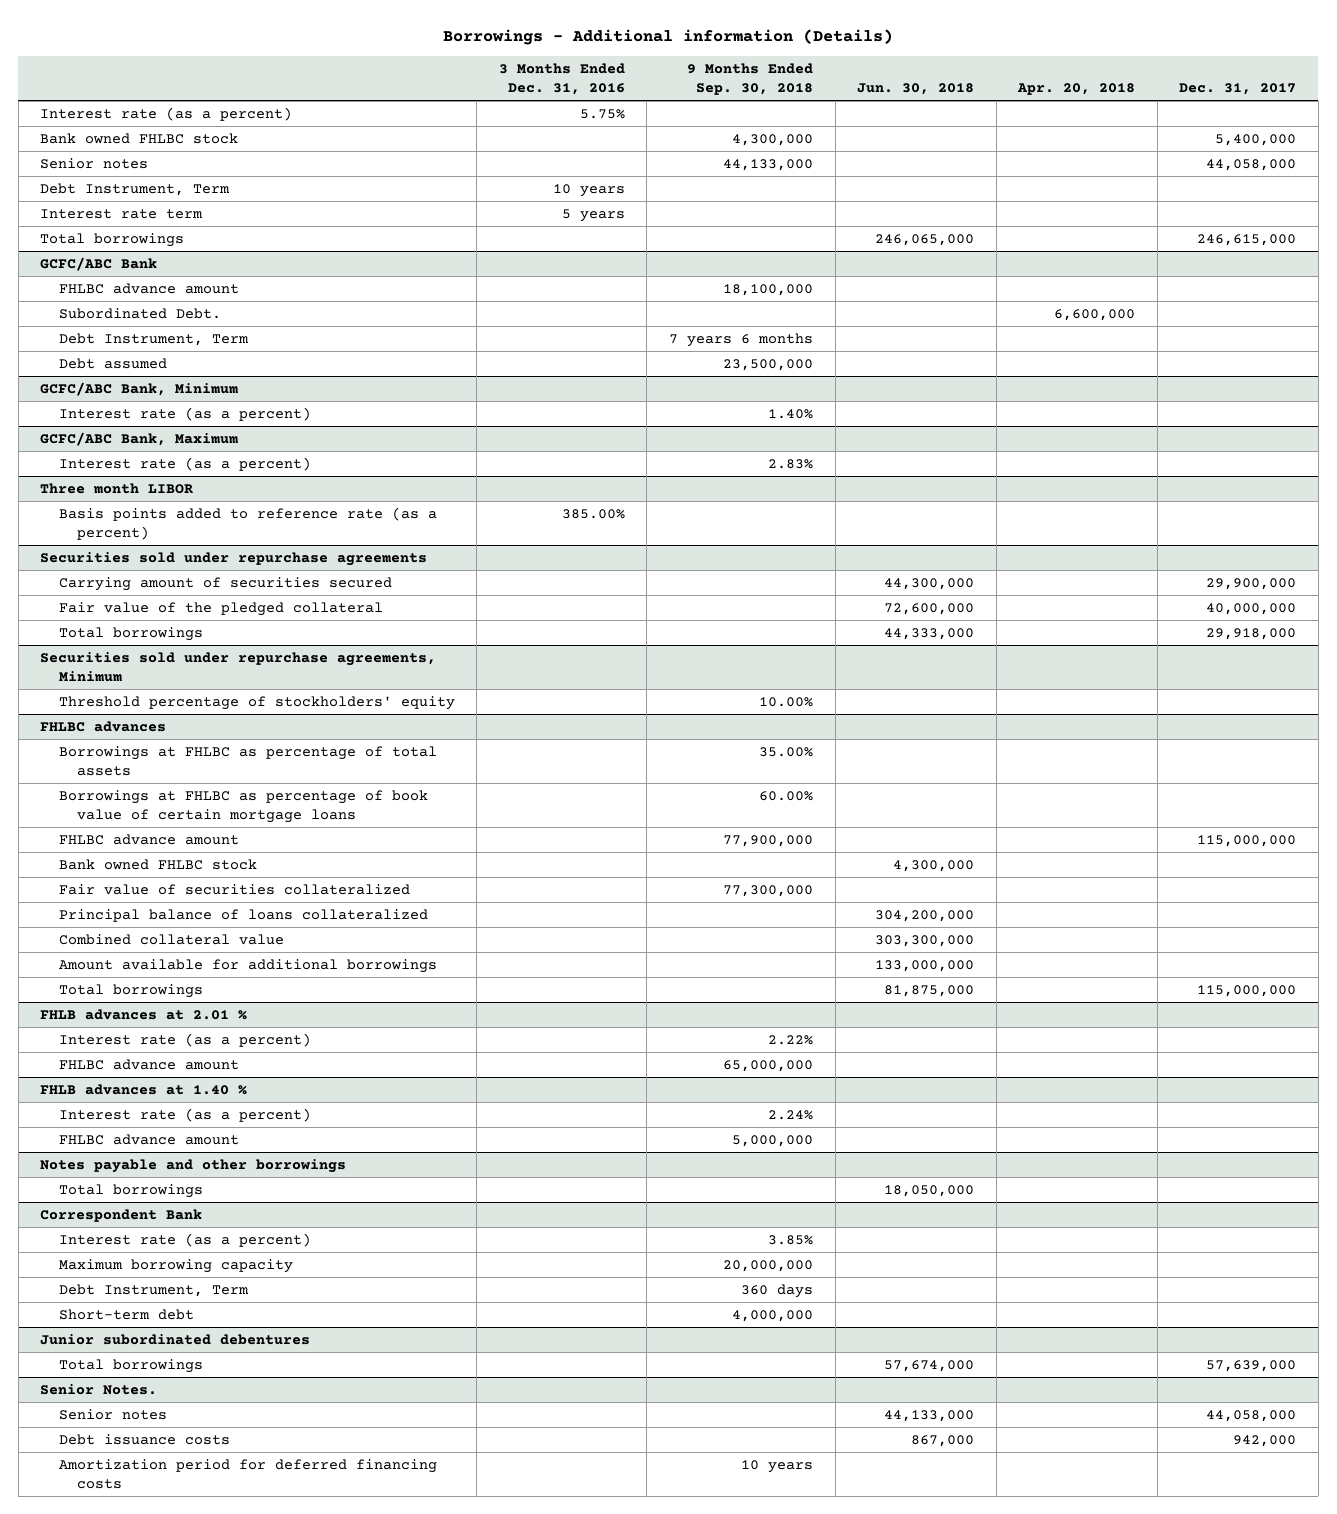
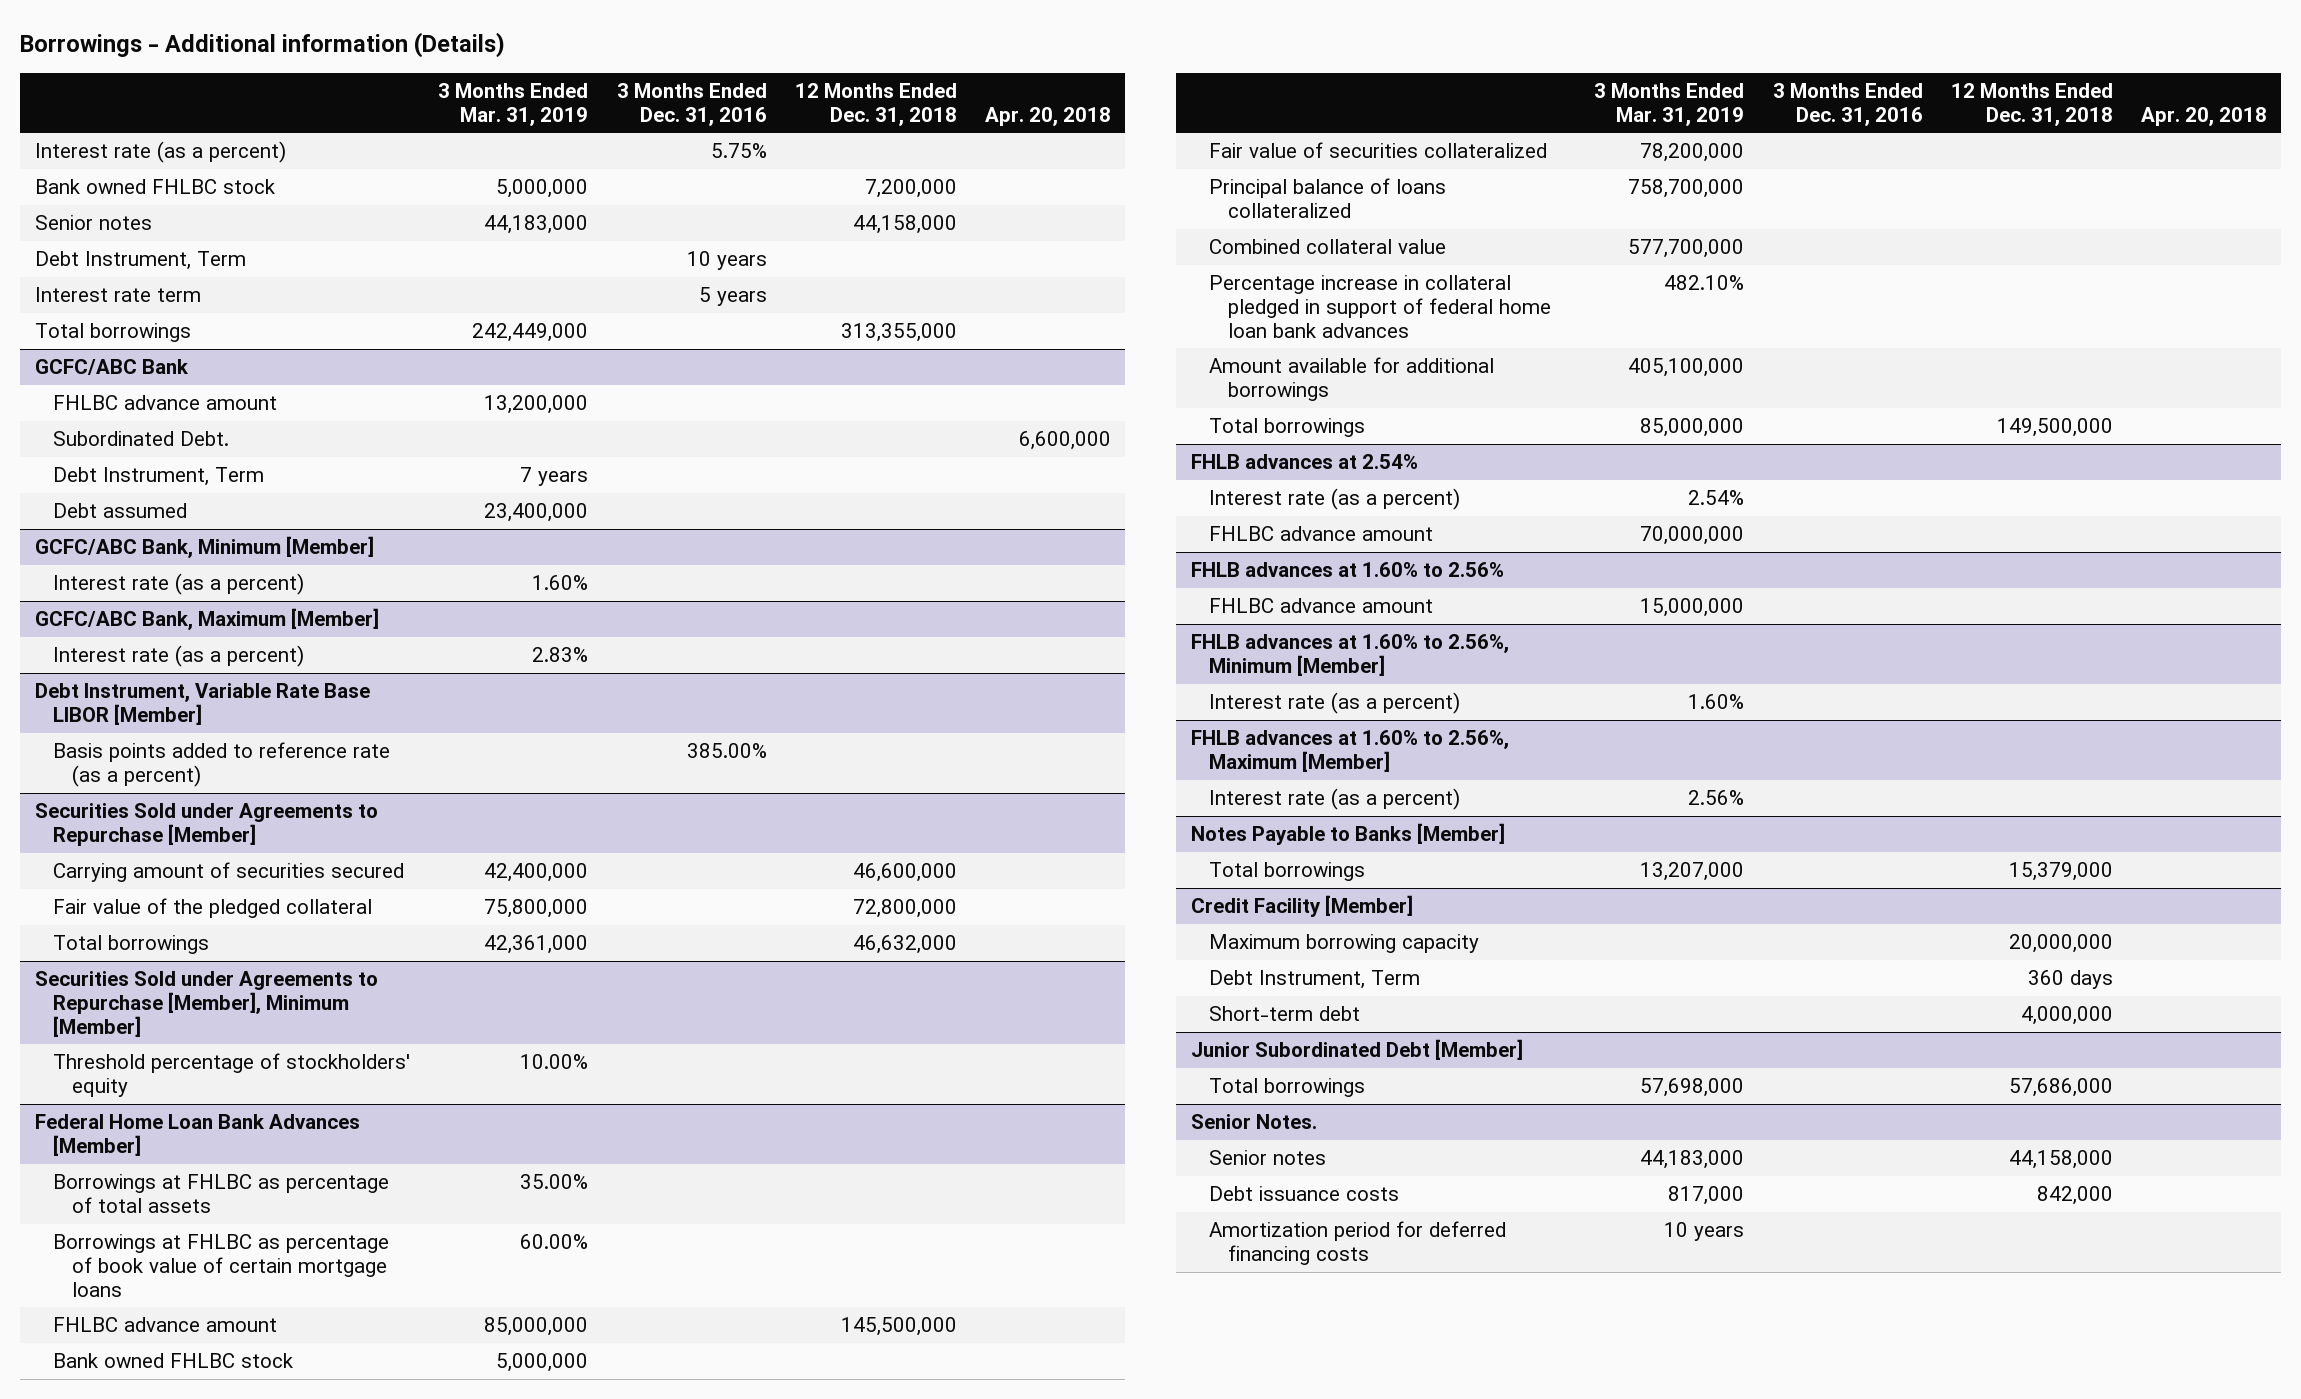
- | 3 Months Ended Dec. 31, 2016 | 9 Months Ended Sep. 30, 2018 | Jun. 30, 2018 | Apr. 20, 2018 | Dec. 31, 2017
+ | 3 Months Ended Mar. 31, 2019 | 3 Months Ended Dec. 31, 2016 | 12 Months Ended Dec. 31, 2018 | Apr. 20, 2018
- GCFC/ABC Bank, Minimum
+ GCFC/ABC Bank, Minimum [Member]
- GCFC/ABC Bank, Maximum
+ GCFC/ABC Bank, Maximum [Member]
- Three month LIBOR
+ Debt Instrument, Variable Rate Base LIBOR [Member]
- Securities sold under repurchase agreements
+ Securities Sold under Agreements to Repurchase [Member]
- Securities sold under repurchase agreements, Minimum
+ Securities Sold under Agreements to Repurchase [Member], Minimum [Member]
- FHLBC advances
+ Federal Home Loan Bank Advances [Member]
+ Percentage increase in collateral pledged in support of federal home loan bank advances | 482.10% | | |
- FHLB advances at 2.01 %
+ FHLB advances at 2.54%
- FHLB advances at 1.40 %
- Interest rate (as a percent) | | 2.24% | | |
+ FHLB advances at 1.60% to 2.56%
- Notes payable and other borrowings
+ FHLB advances at 1.60% to 2.56%, Minimum [Member]
+ Interest rate (as a percent) | 1.60% | | |
+ FHLB advances at 1.60% to 2.56%, Maximum [Member]
+ Interest rate (as a percent) | 2.56% | | |
+ Notes Payable to Banks [Member]
- Correspondent Bank
- Interest rate (as a percent) | | 3.85% | | |
+ Credit Facility [Member]
- Junior subordinated debentures
+ Junior Subordinated Debt [Member]

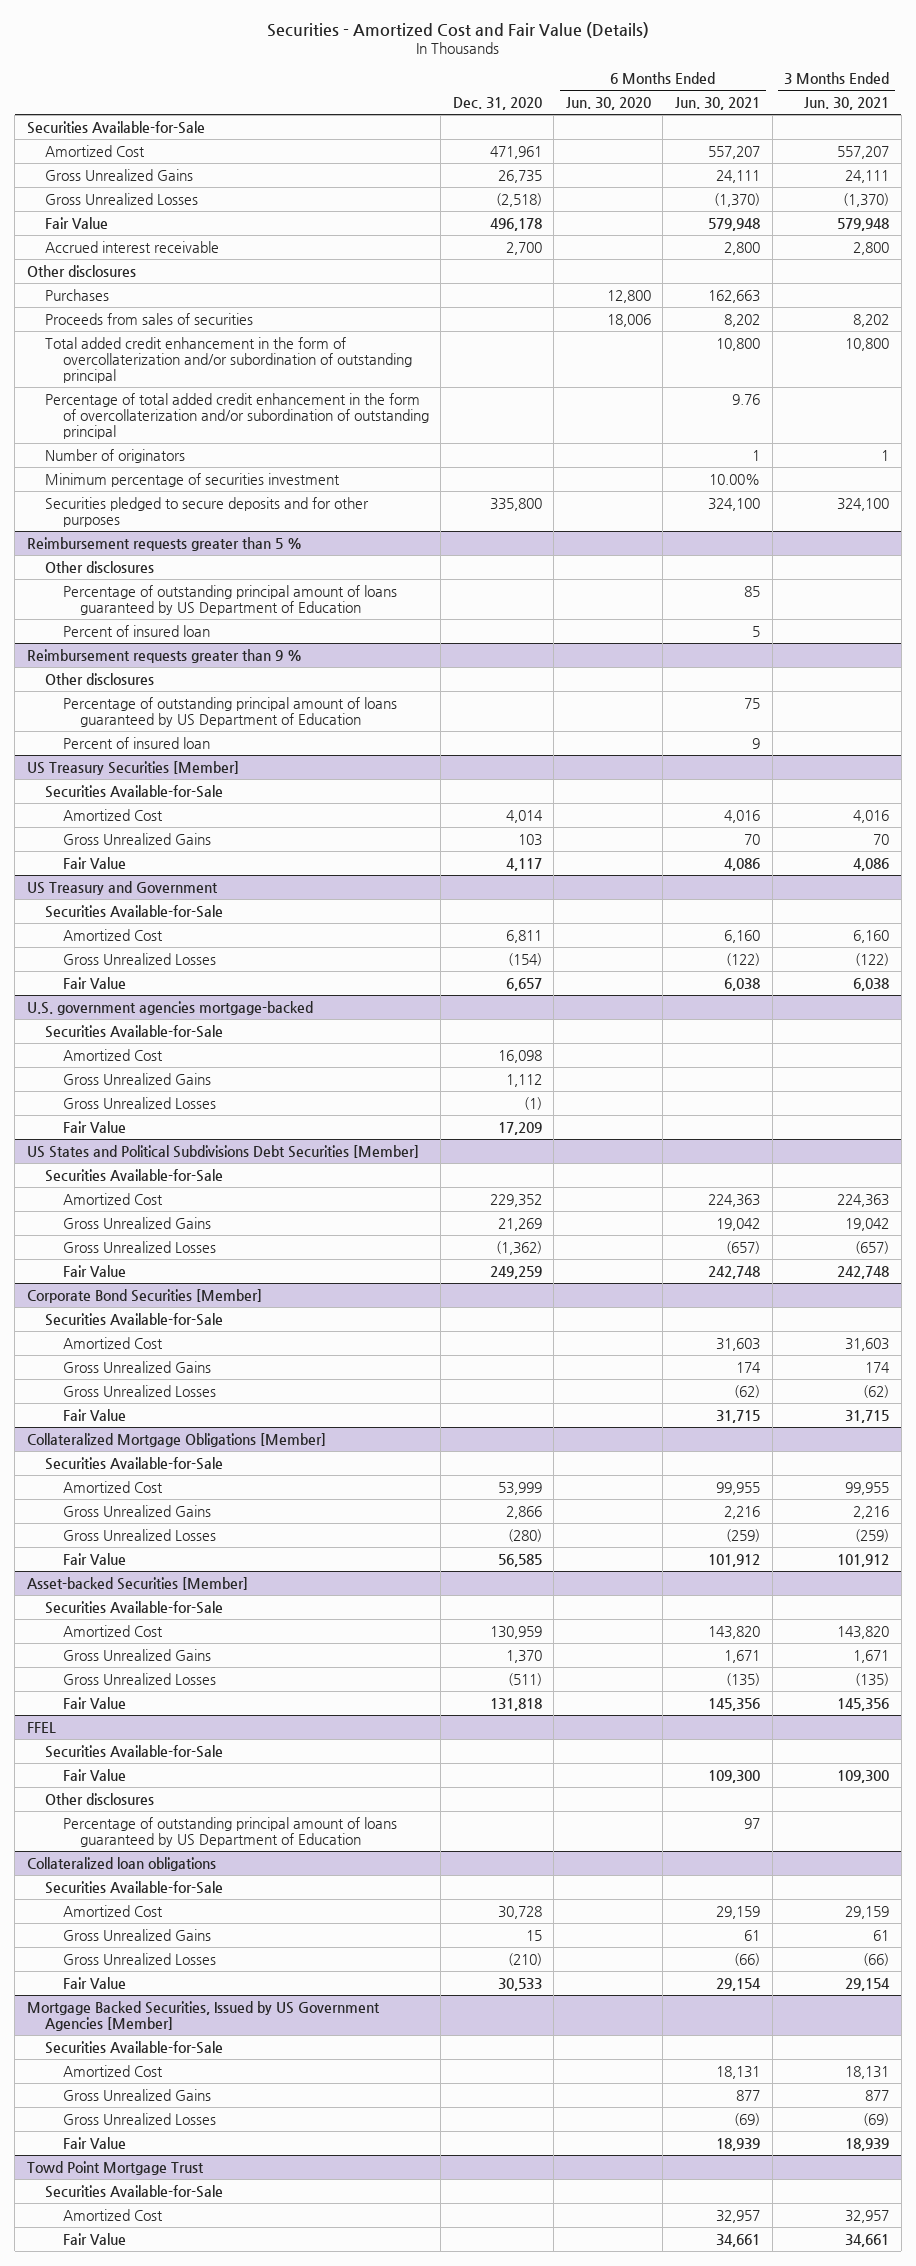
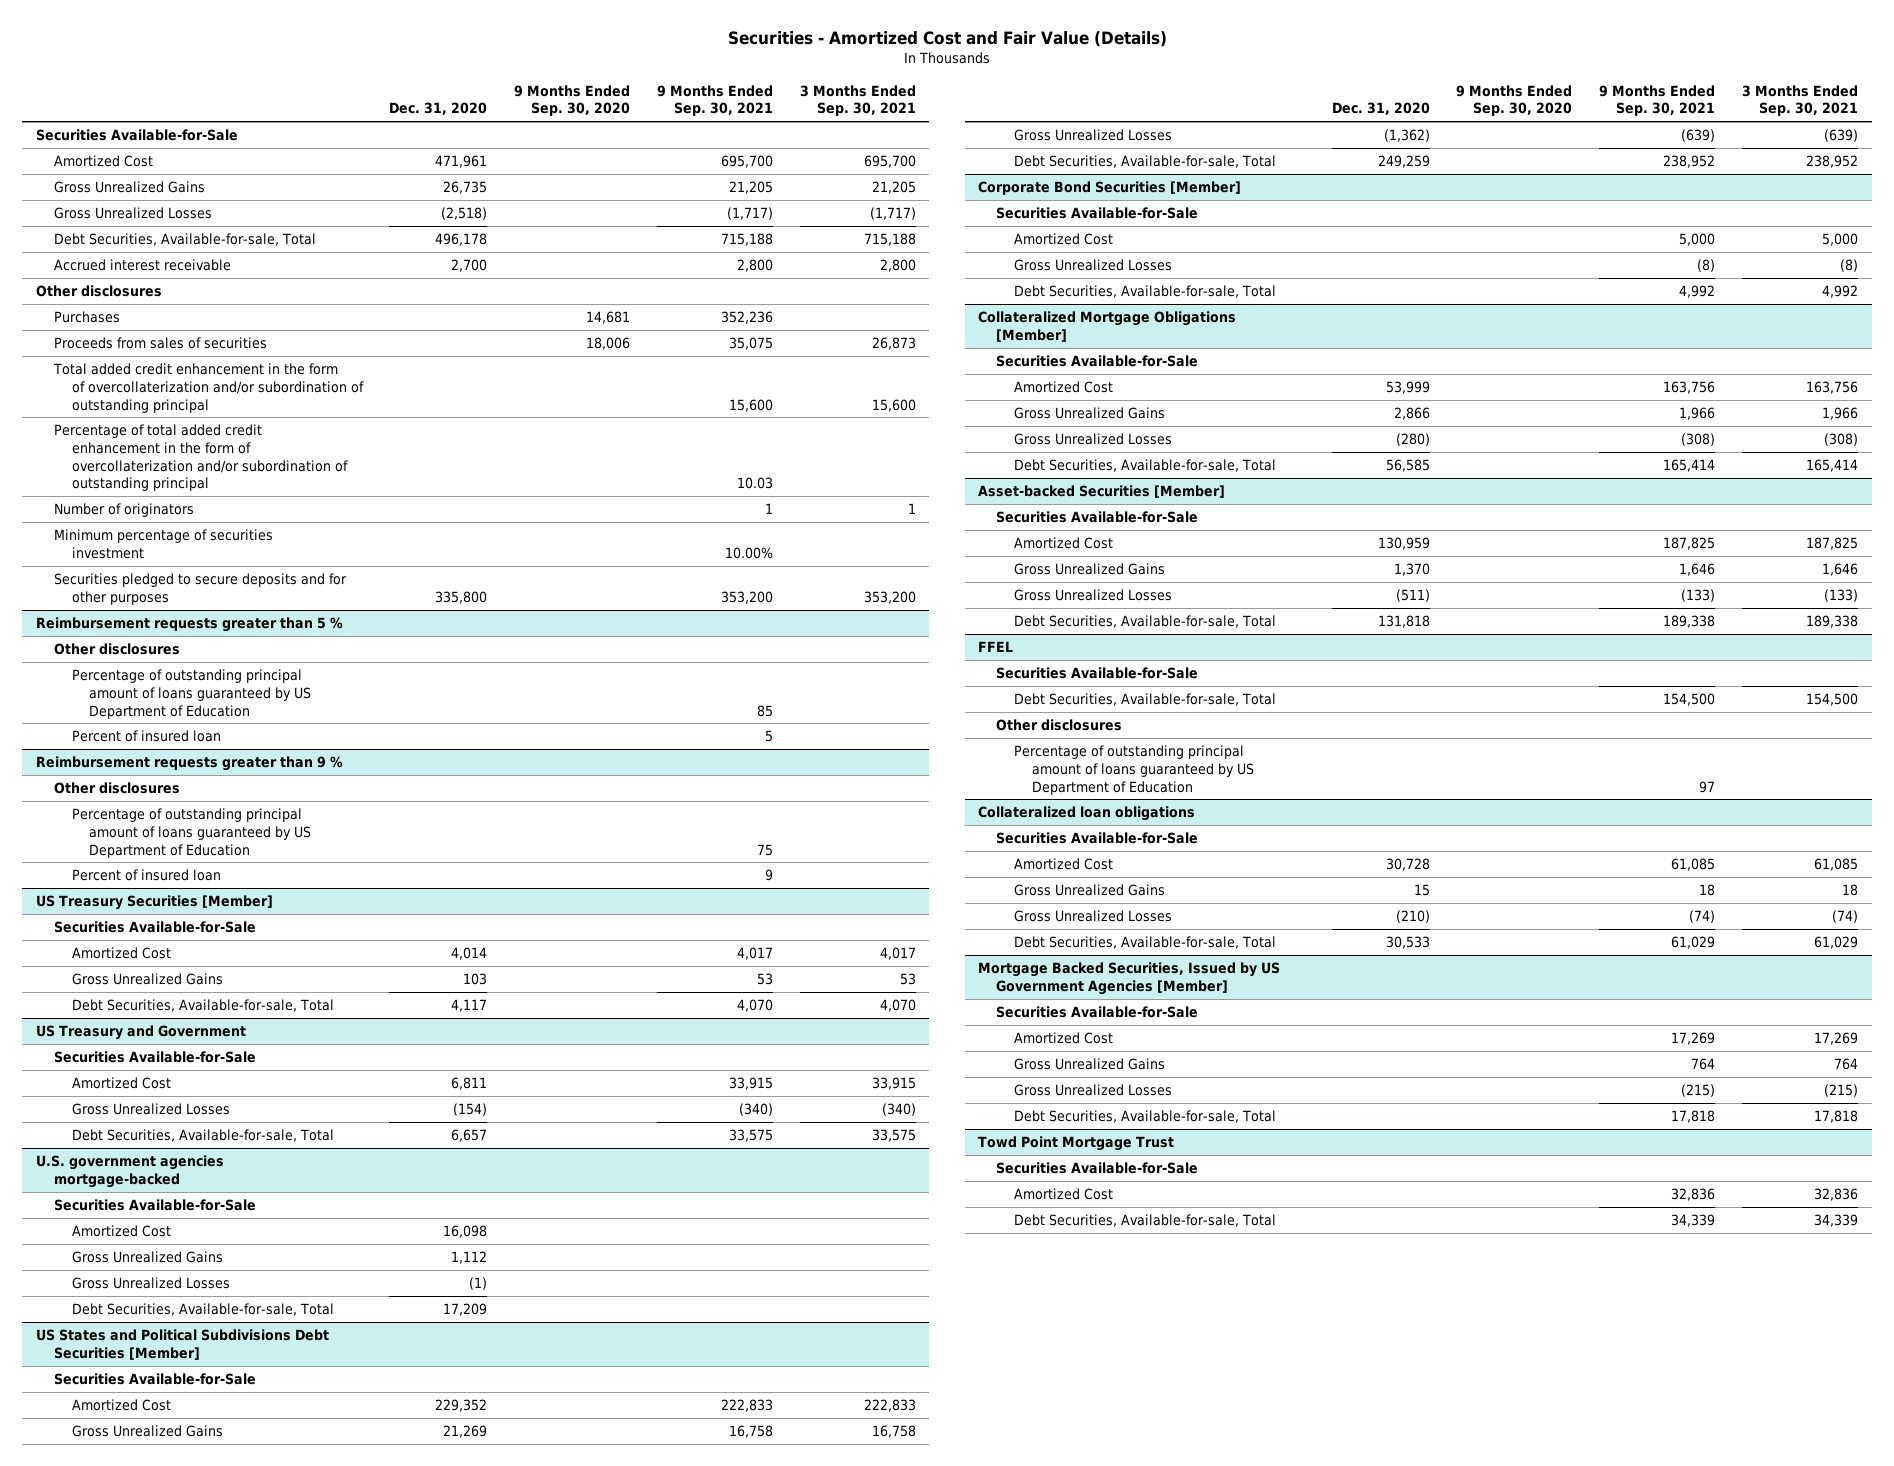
- | Dec. 31, 2020 | 6 Months Ended Jun. 30, 2020 | 6 Months Ended Jun. 30, 2021 | 3 Months Ended Jun. 30, 2021
+ | Dec. 31, 2020 | 9 Months Ended Sep. 30, 2020 | 9 Months Ended Sep. 30, 2021 | 3 Months Ended Sep. 30, 2021
- Fair Value | 496,178 | | 579,948 | 579,948
+ Debt Securities, Available-for-sale, Total | 496,178 | | 715,188 | 715,188
@ US Treasury Securities [Member]
- Fair Value | 4,117 | | 4,086 | 4,086
+ Debt Securities, Available-for-sale, Total | 4,117 | | 4,070 | 4,070
@ US Treasury and Government
- Fair Value | 6,657 | | 6,038 | 6,038
+ Debt Securities, Available-for-sale, Total | 6,657 | | 33,575 | 33,575
@ U.S. government agencies mortgage-backed
- Fair Value | 17,209 | | |
+ Debt Securities, Available-for-sale, Total | 17,209 | | |
@ US States and Political Subdivisions Debt Securities [Member]
- Fair Value | 249,259 | | 242,748 | 242,748
+ Debt Securities, Available-for-sale, Total | 249,259 | | 238,952 | 238,952
@ Corporate Bond Securities [Member]
- Gross Unrealized Gains | | | 174 | 174
- Fair Value | | | 31,715 | 31,715
+ Debt Securities, Available-for-sale, Total | | | 4,992 | 4,992
@ Collateralized Mortgage Obligations [Member]
- Fair Value | 56,585 | | 101,912 | 101,912
+ Debt Securities, Available-for-sale, Total | 56,585 | | 165,414 | 165,414
@ Asset-backed Securities [Member]
- Fair Value | 131,818 | | 145,356 | 145,356
+ Debt Securities, Available-for-sale, Total | 131,818 | | 189,338 | 189,338
@ FFEL
- Fair Value | | | 109,300 | 109,300
+ Debt Securities, Available-for-sale, Total | | | 154,500 | 154,500
@ Collateralized loan obligations
- Fair Value | 30,533 | | 29,154 | 29,154
+ Debt Securities, Available-for-sale, Total | 30,533 | | 61,029 | 61,029
@ Mortgage Backed Securities, Issued by US Government Agencies [Member]
- Fair Value | | | 18,939 | 18,939
+ Debt Securities, Available-for-sale, Total | | | 17,818 | 17,818
@ Towd Point Mortgage Trust
- Fair Value | | | 34,661 | 34,661
+ Debt Securities, Available-for-sale, Total | | | 34,339 | 34,339

